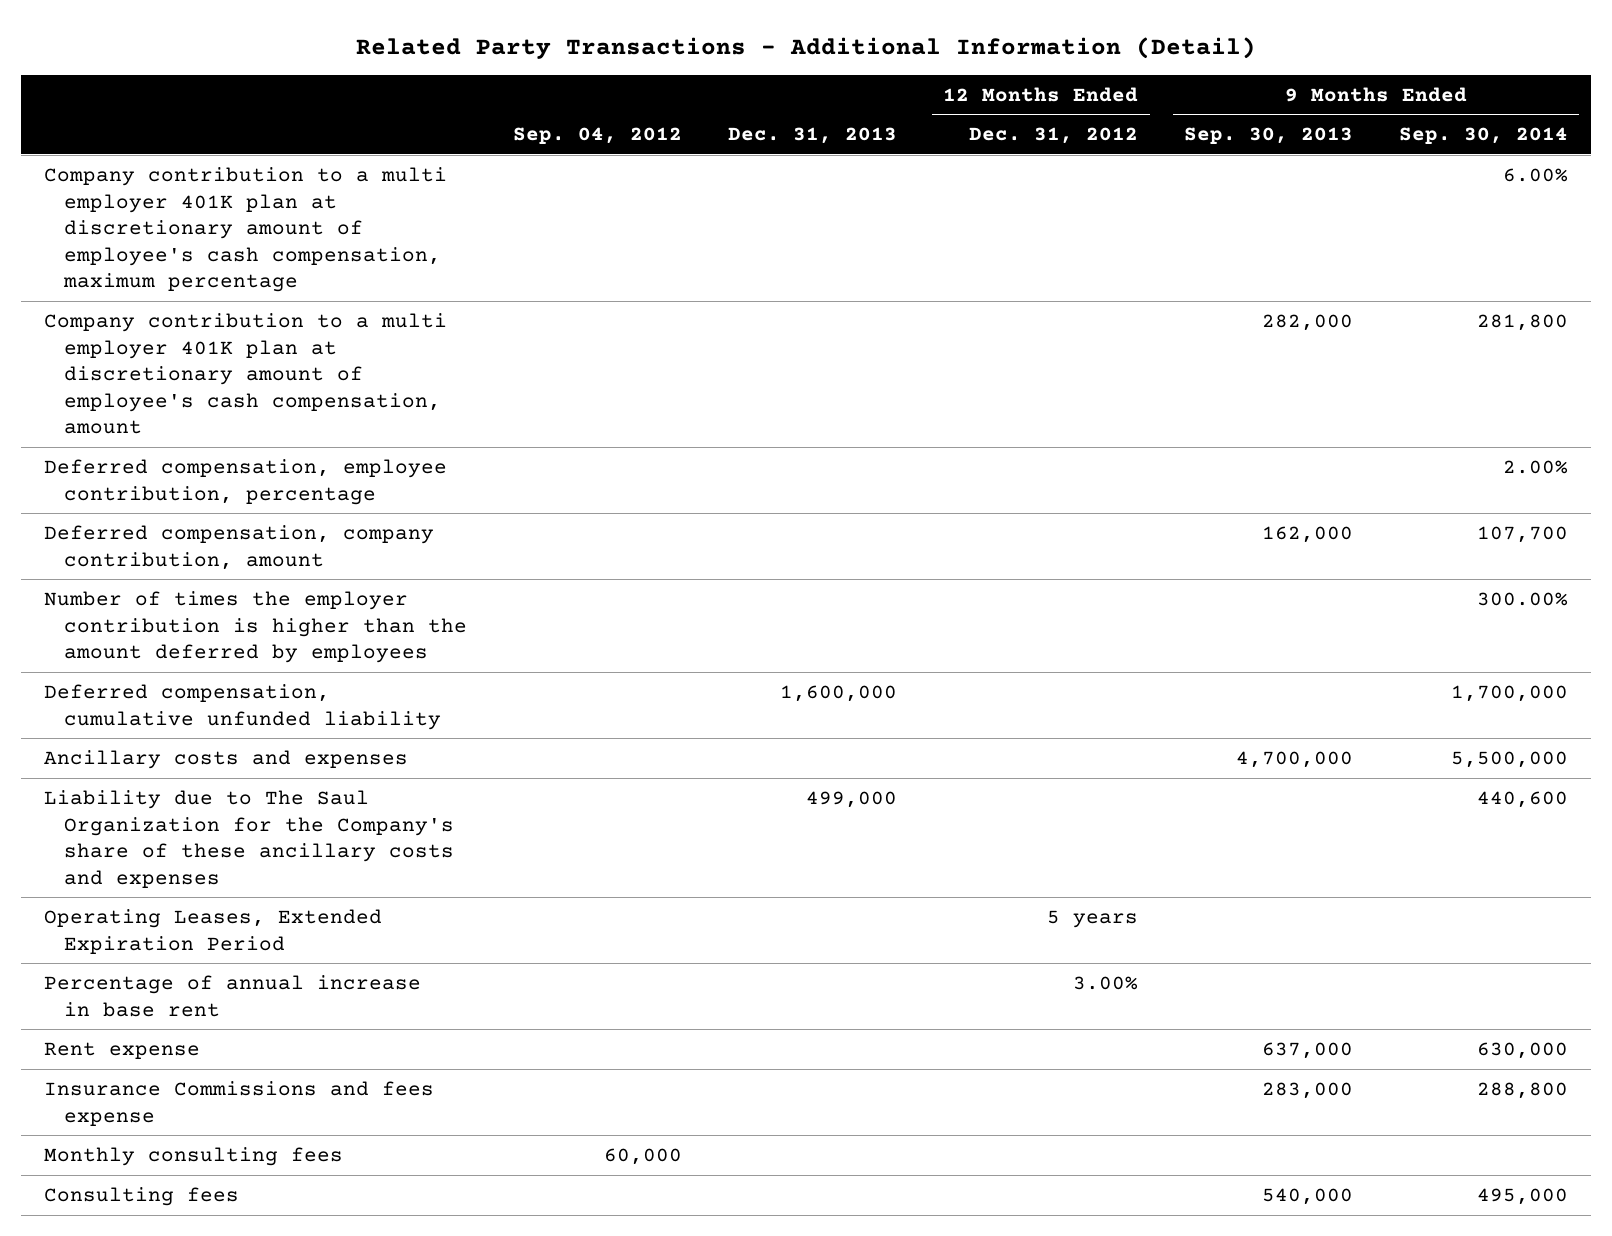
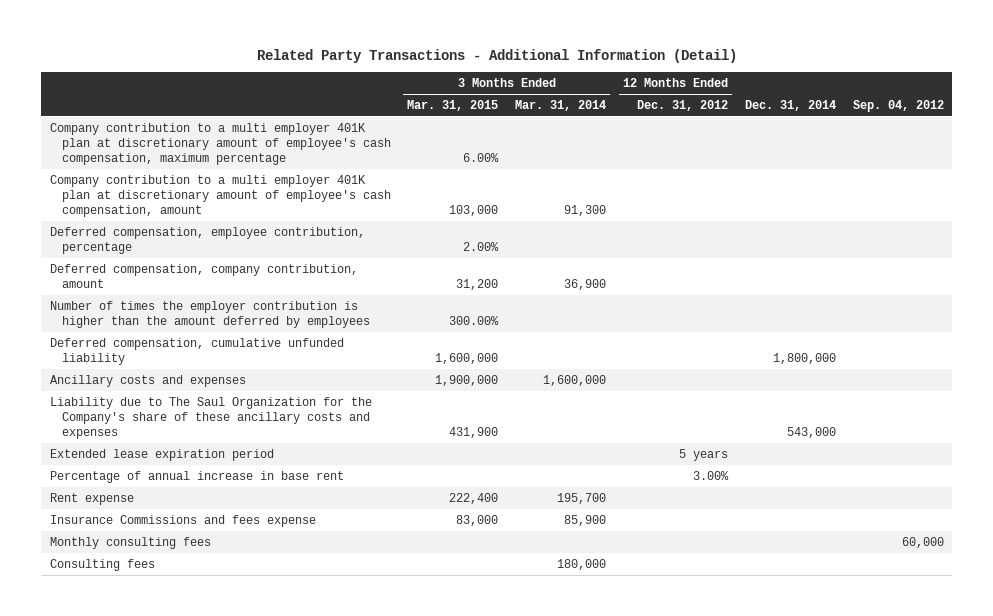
- | Sep. 04, 2012 | Dec. 31, 2013 | 12 Months Ended Dec. 31, 2012 | 9 Months Ended Sep. 30, 2013 | 9 Months Ended Sep. 30, 2014
+ | 3 Months Ended Mar. 31, 2015 | 3 Months Ended Mar. 31, 2014 | 12 Months Ended Dec. 31, 2012 | Dec. 31, 2014 | Sep. 04, 2012
- Operating Leases, Extended Expiration Period | | | 5 years | |
+ Extended lease expiration period | | | 5 years | |

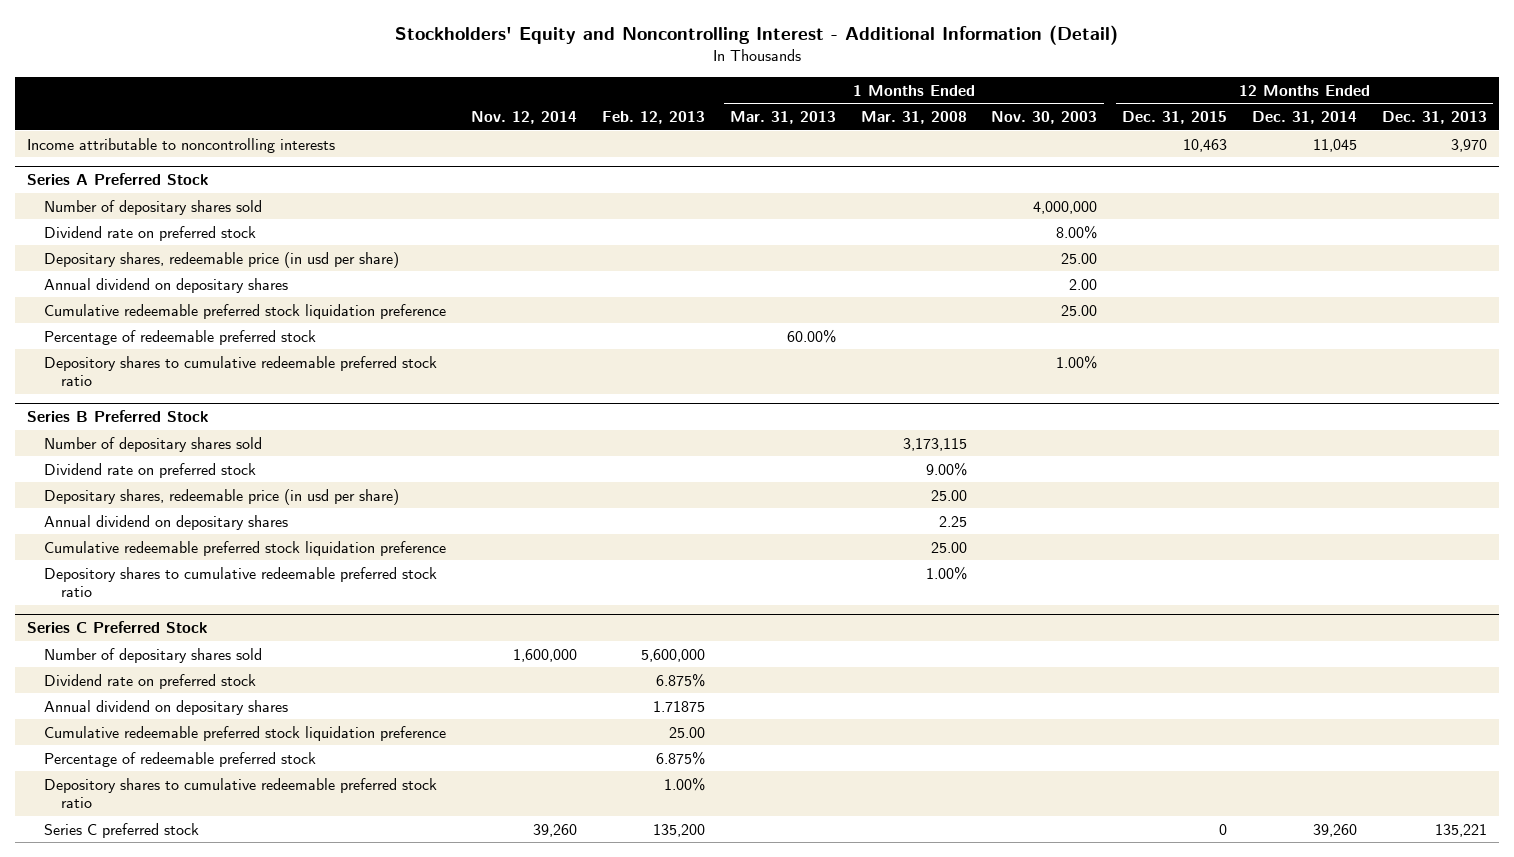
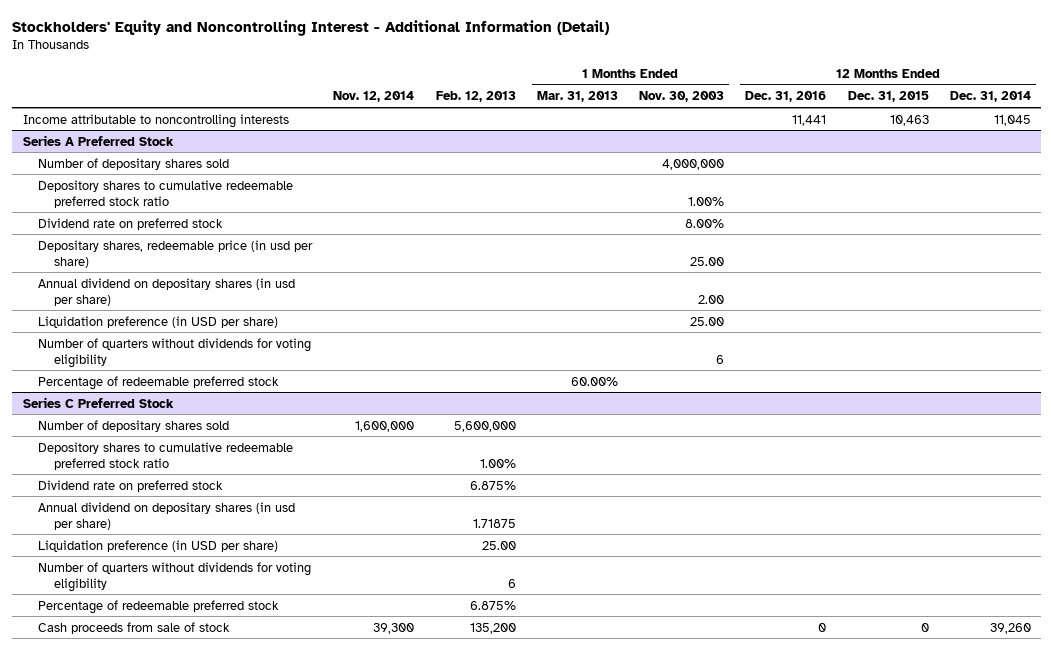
- | Nov. 12, 2014 | Feb. 12, 2013 | 1 Months Ended Mar. 31, 2013 | 1 Months Ended Mar. 31, 2008 | 1 Months Ended Nov. 30, 2003 | 12 Months Ended Dec. 31, 2015 | 12 Months Ended Dec. 31, 2014 | 12 Months Ended Dec. 31, 2013
+ | Nov. 12, 2014 | Feb. 12, 2013 | 1 Months Ended Mar. 31, 2013 | 1 Months Ended Nov. 30, 2003 | 12 Months Ended Dec. 31, 2016 | 12 Months Ended Dec. 31, 2015 | 12 Months Ended Dec. 31, 2014
@ Series A Preferred Stock
moved up: Depository shares to cumulative redeemable preferred stock ratio | | | | 1.00% | | |
- Annual dividend on depositary shares | | | | | 2.00 | | |
- Cumulative redeemable preferred stock liquidation preference | | | | | 25.00 | | |
+ Annual dividend on depositary shares (in usd per share) | | | | 2.00 | | |
+ Liquidation preference (in USD per share) | | | | 25.00 | | |
+ Number of quarters without dividends for voting eligibility | | | | 6 | | |
- Series B Preferred Stock
- Number of depositary shares sold | | | | 3,173,115 | | | |
- Dividend rate on preferred stock | | | | 9.00% | | | |
- Depositary shares, redeemable price (in usd per share) | | | | 25.00 | | | |
- Annual dividend on depositary shares | | | | 2.25 | | | |
- Cumulative redeemable preferred stock liquidation preference | | | | 25.00 | | | |
- Depository shares to cumulative redeemable preferred stock ratio | | | | 1.00% | | | |
@ Series C Preferred Stock
moved up: Depository shares to cumulative redeemable preferred stock ratio | | 1.00% | | | | |
- Annual dividend on depositary shares | | 1.71875 | | | | | |
- Cumulative redeemable preferred stock liquidation preference | | 25.00 | | | | | |
+ Annual dividend on depositary shares (in usd per share) | | 1.71875 | | | | |
+ Liquidation preference (in USD per share) | | 25.00 | | | | |
+ Number of quarters without dividends for voting eligibility | | 6 | | | | |
- Series C preferred stock | 39,260 | 135,200 | | | | 0 | 39,260 | 135,221
+ Cash proceeds from sale of stock | 39,300 | 135,200 | | | 0 | 0 | 39,260

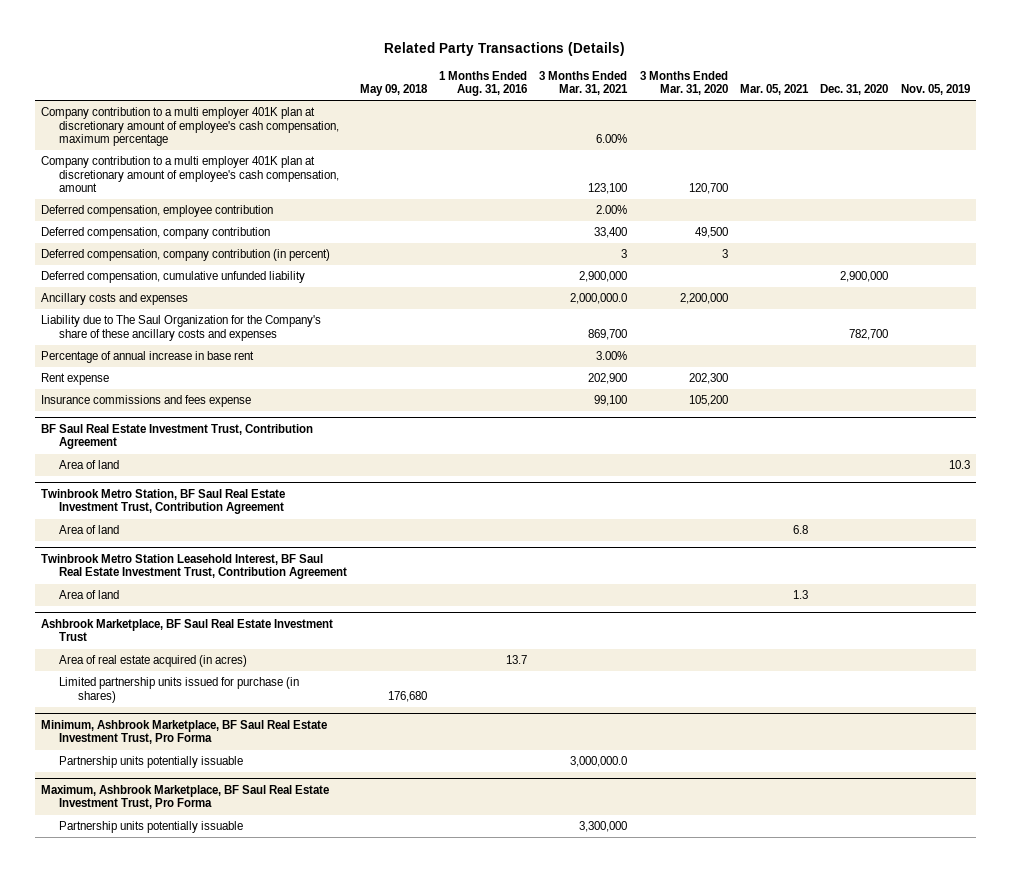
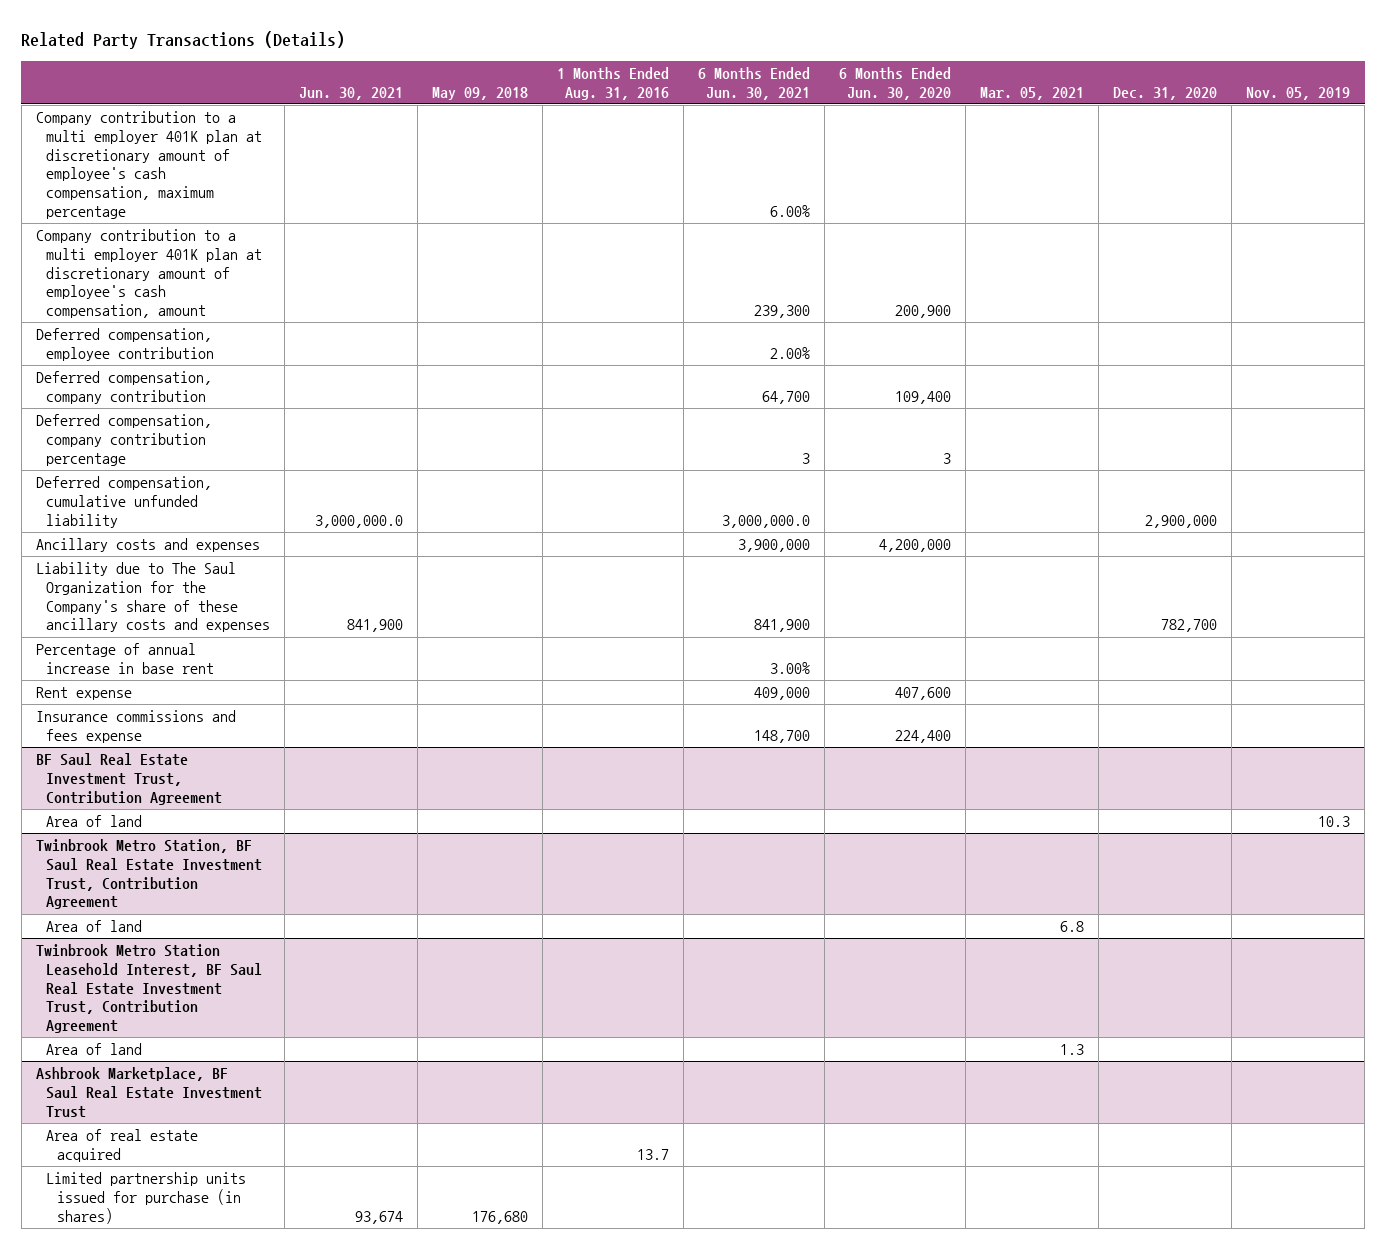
- | May 09, 2018 | 1 Months Ended Aug. 31, 2016 | 3 Months Ended Mar. 31, 2021 | 3 Months Ended Mar. 31, 2020 | Mar. 05, 2021 | Dec. 31, 2020 | Nov. 05, 2019
+ | Jun. 30, 2021 | May 09, 2018 | 1 Months Ended Aug. 31, 2016 | 6 Months Ended Jun. 30, 2021 | 6 Months Ended Jun. 30, 2020 | Mar. 05, 2021 | Dec. 31, 2020 | Nov. 05, 2019
- Deferred compensation, company contribution (in percent) | | | 3 | 3 | | |
+ Deferred compensation, company contribution percentage | | | | 3 | 3 | | |
@ Ashbrook Marketplace, BF Saul Real Estate Investment Trust
- Area of real estate acquired (in acres) | | 13.7 | | | | |
+ Area of real estate acquired | | | 13.7 | | | | |
- Minimum, Ashbrook Marketplace, BF Saul Real Estate Investment Trust, Pro Forma
- Partnership units potentially issuable | | | 3,000,000.0 | | | |
- Maximum, Ashbrook Marketplace, BF Saul Real Estate Investment Trust, Pro Forma
- Partnership units potentially issuable | | | 3,300,000 | | | |

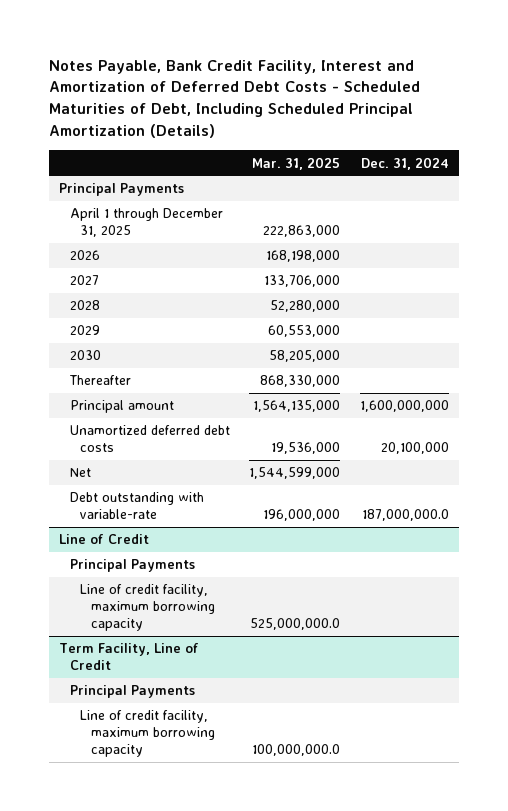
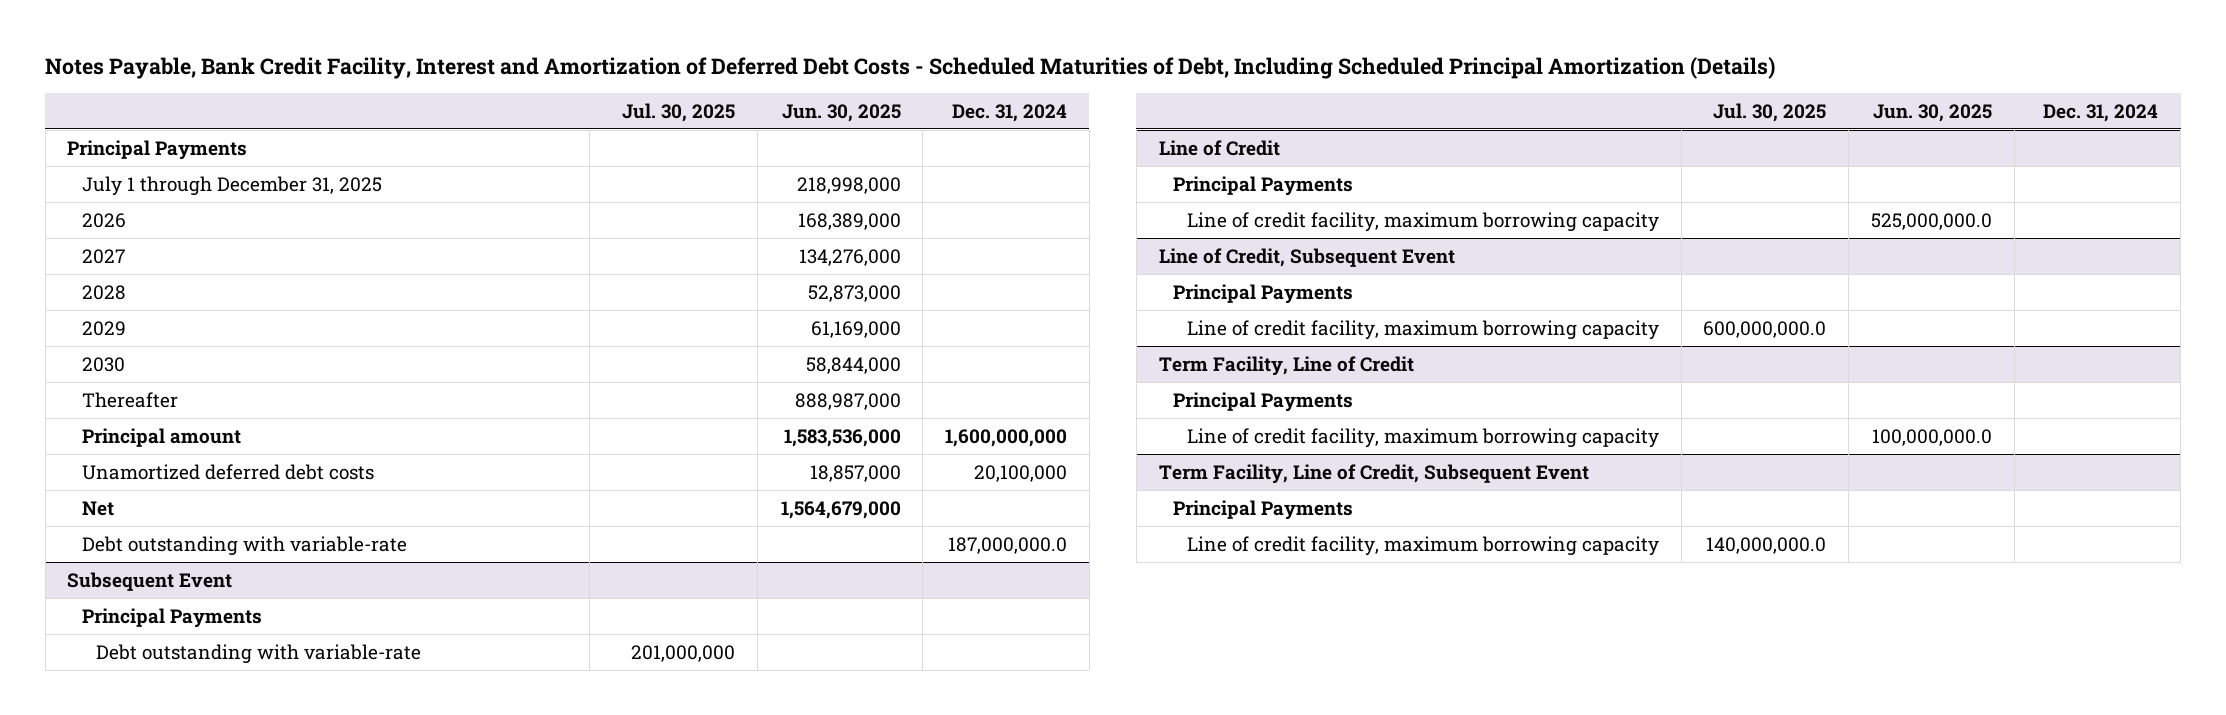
- | Mar. 31, 2025 | Dec. 31, 2024
+ | Jul. 30, 2025 | Jun. 30, 2025 | Dec. 31, 2024
- April 1 through December 31, 2025 | 222,863,000 |
+ July 1 through December 31, 2025 | | 218,998,000 |
+ Subsequent Event
+ Principal Payments
+ Debt outstanding with variable-rate | 201,000,000 | |
+ Line of Credit, Subsequent Event
+ Principal Payments
+ Line of credit facility, maximum borrowing capacity | 600,000,000.0 | |
+ Term Facility, Line of Credit, Subsequent Event
+ Principal Payments
+ Line of credit facility, maximum borrowing capacity | 140,000,000.0 | |

